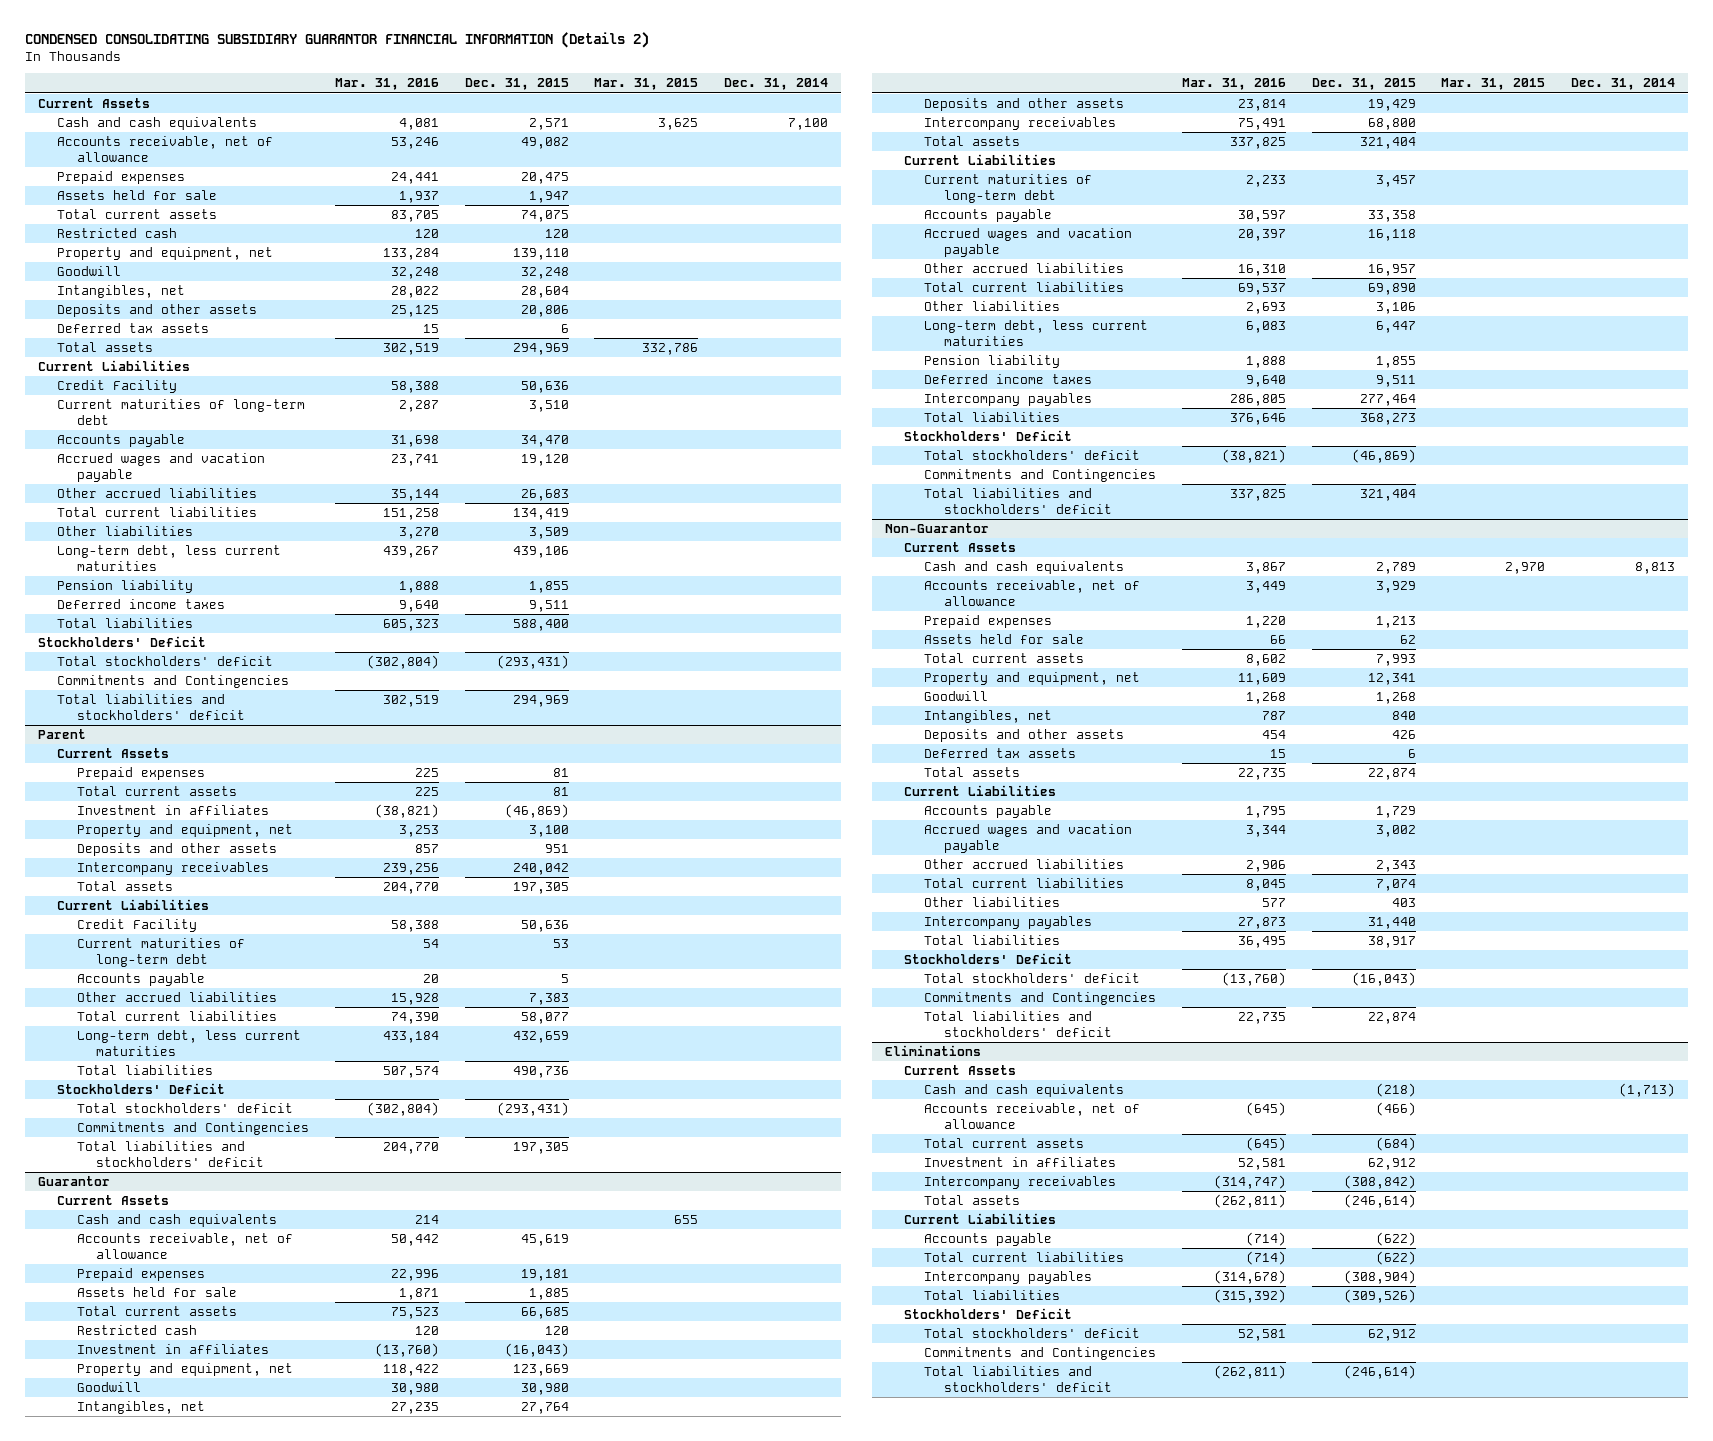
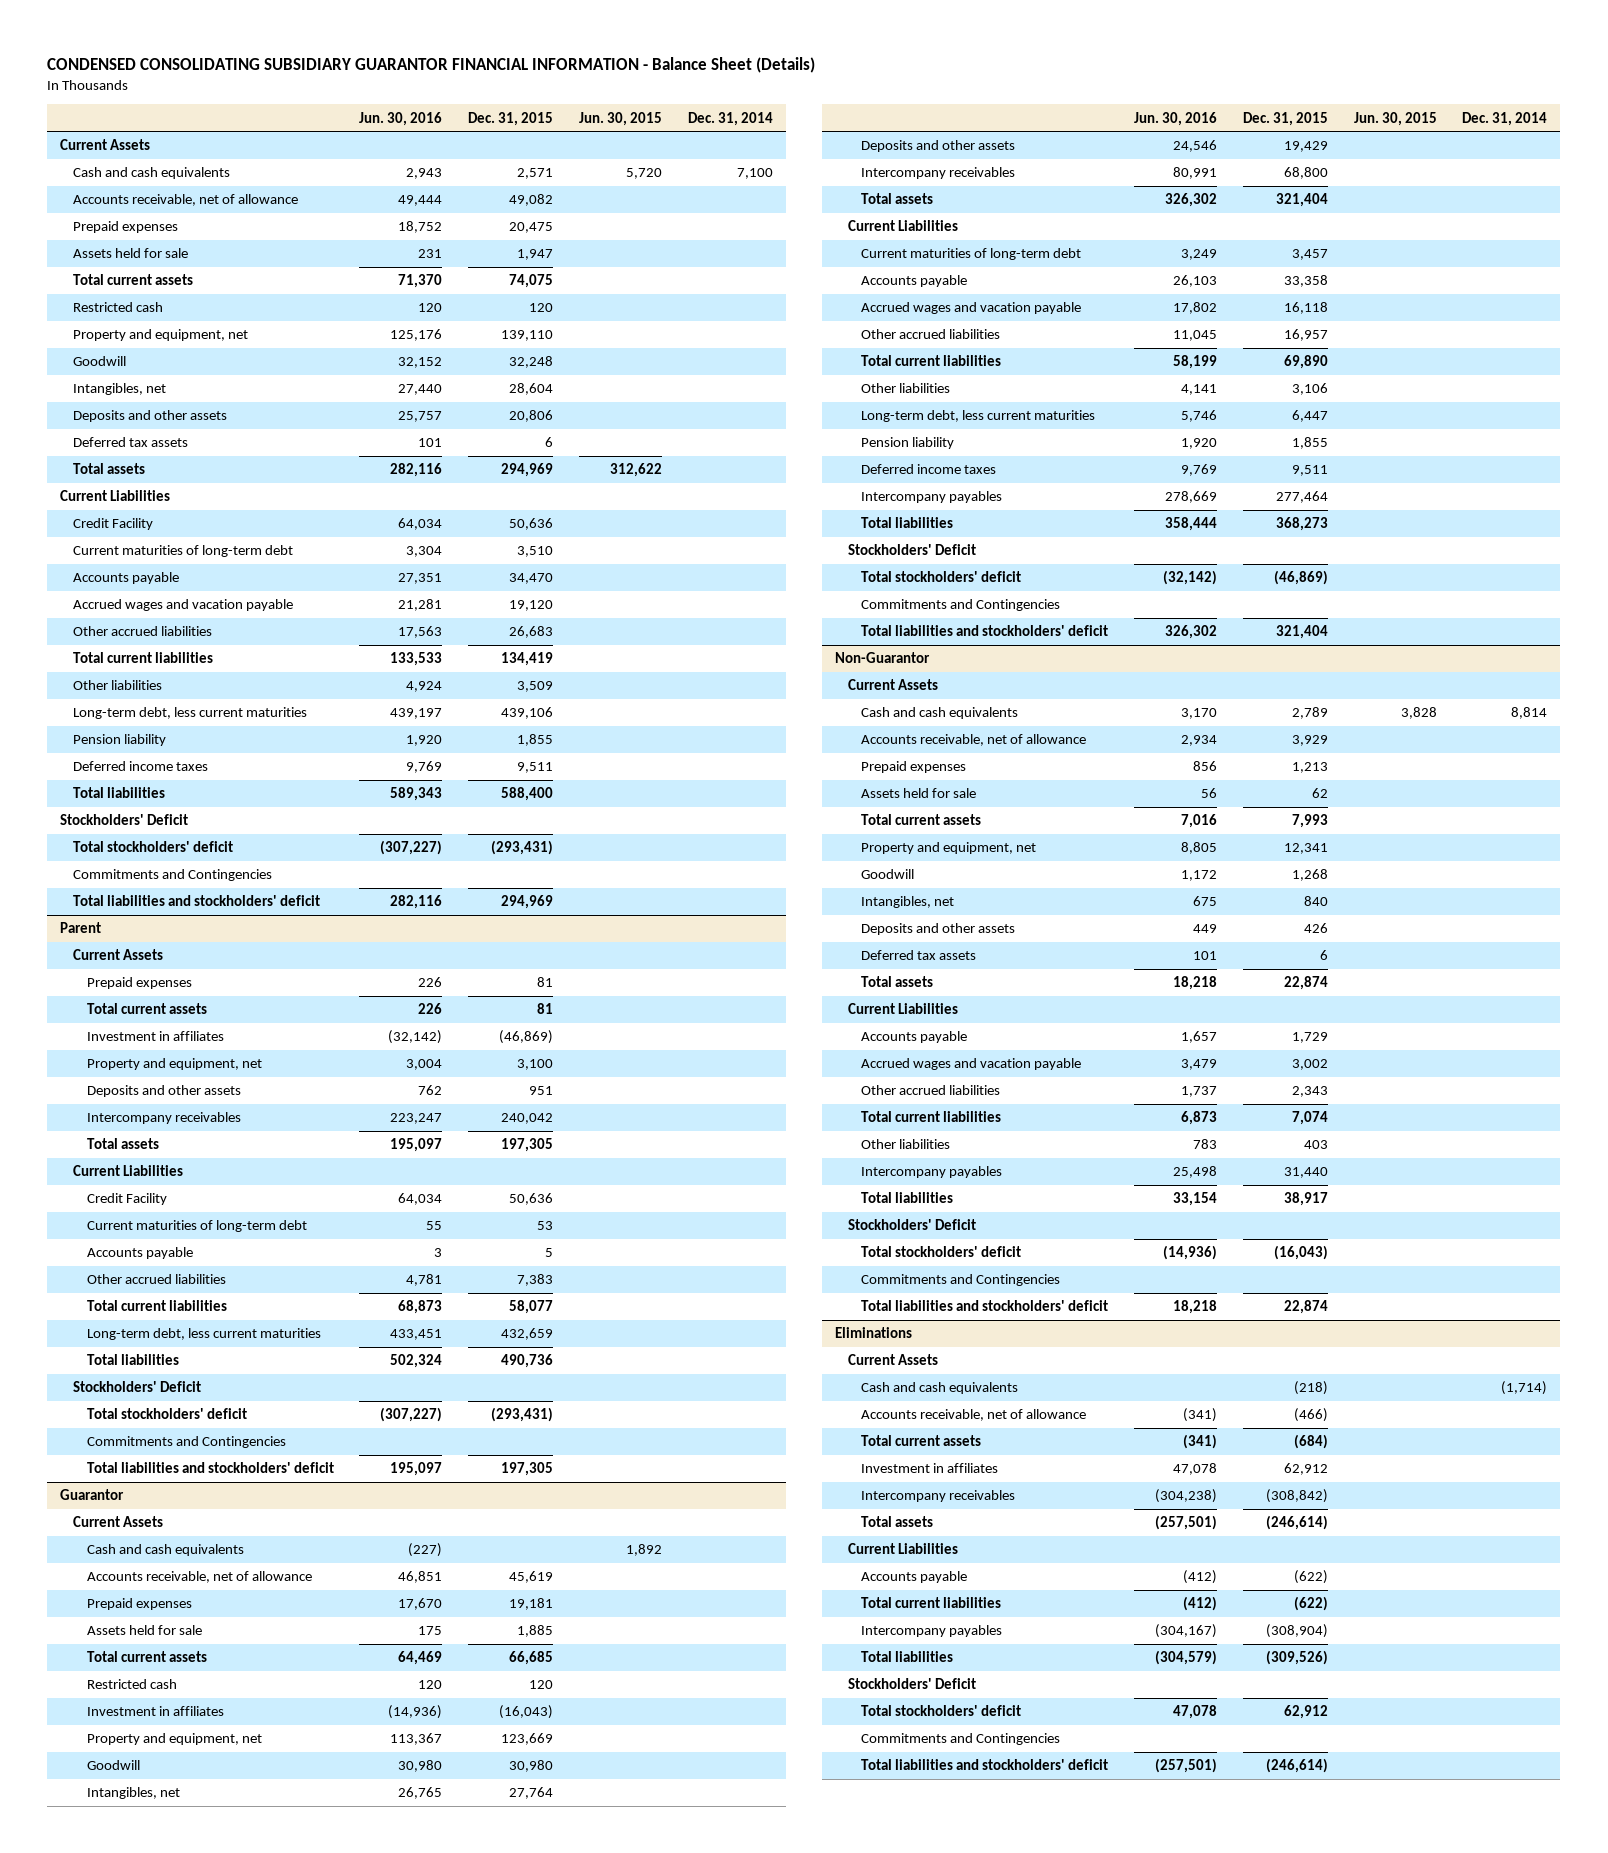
- CONDENSED CONSOLIDATING SUBSIDIARY GUARANTOR FINANCIAL INFORMATION (Details 2)
+ CONDENSED CONSOLIDATING SUBSIDIARY GUARANTOR FINANCIAL INFORMATION - Balance Sheet (Details)
- | Mar. 31, 2016 | Dec. 31, 2015 | Mar. 31, 2015 | Dec. 31, 2014
+ | Jun. 30, 2016 | Dec. 31, 2015 | Jun. 30, 2015 | Dec. 31, 2014
@ Non-Guarantor
- Cash and cash equivalents | 3,867 | 2,789 | 2,970 | 8,813
+ Cash and cash equivalents | 3,170 | 2,789 | 3,828 | 8,814
@ Eliminations
- Cash and cash equivalents | | (218) | | (1,713)
+ Cash and cash equivalents | | (218) | | (1,714)

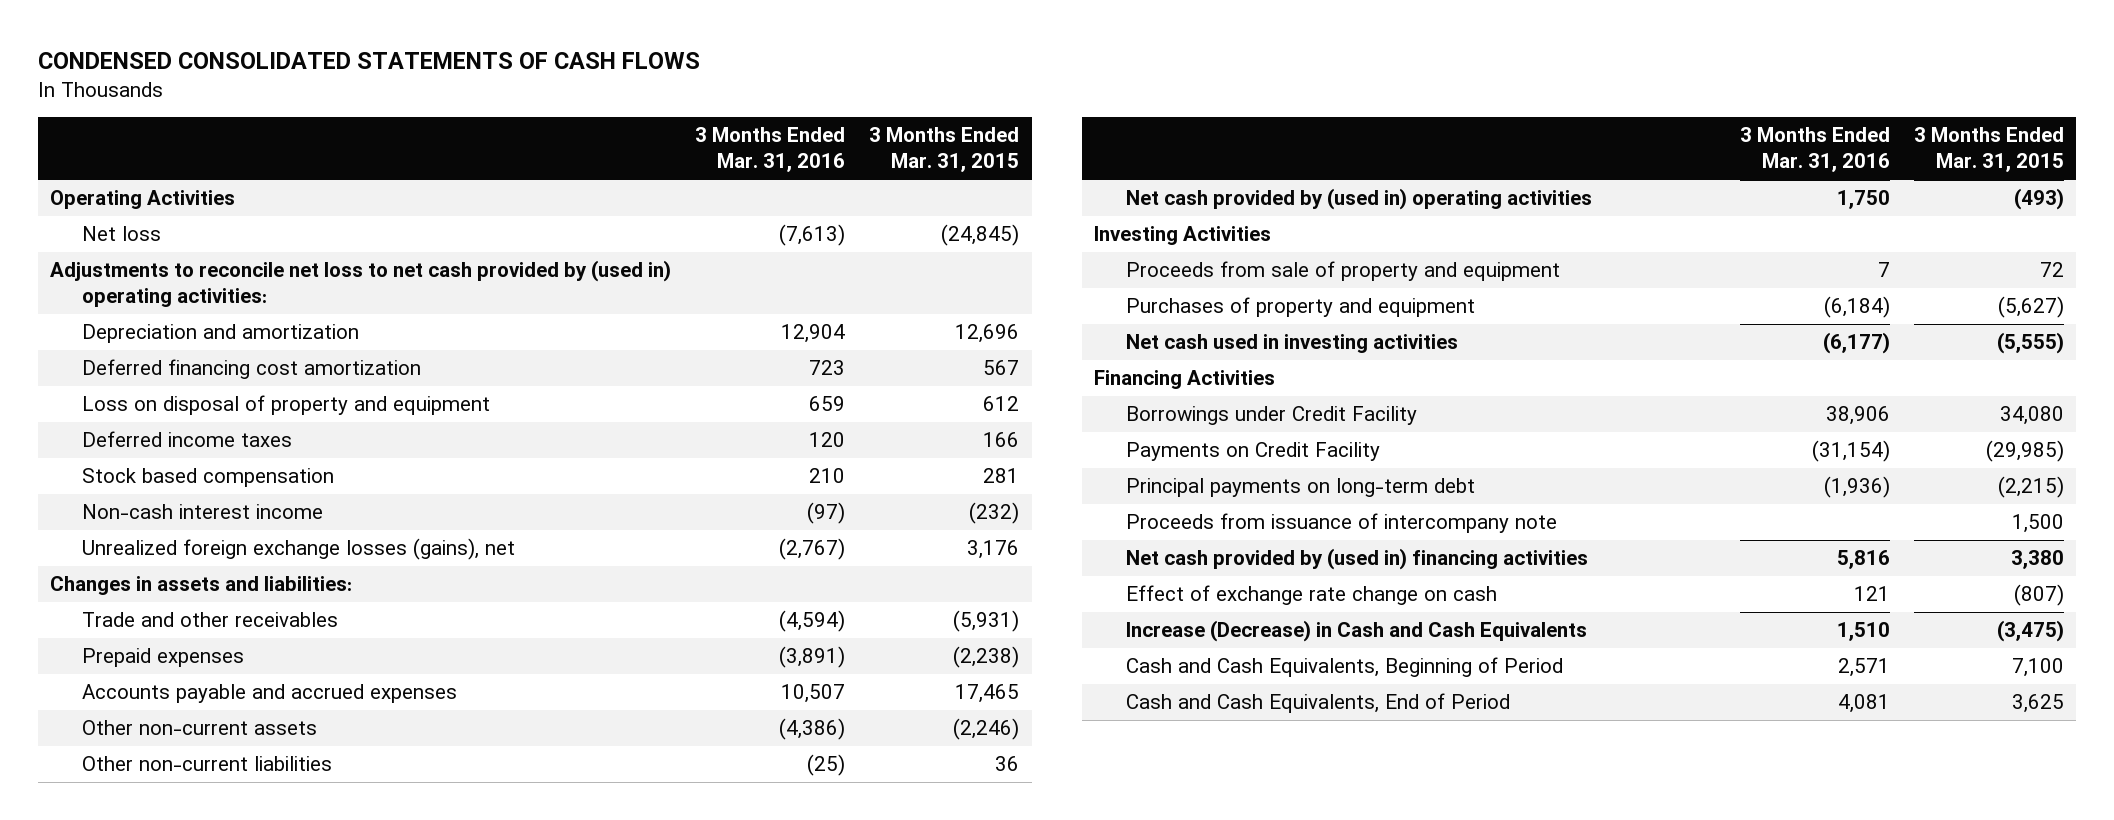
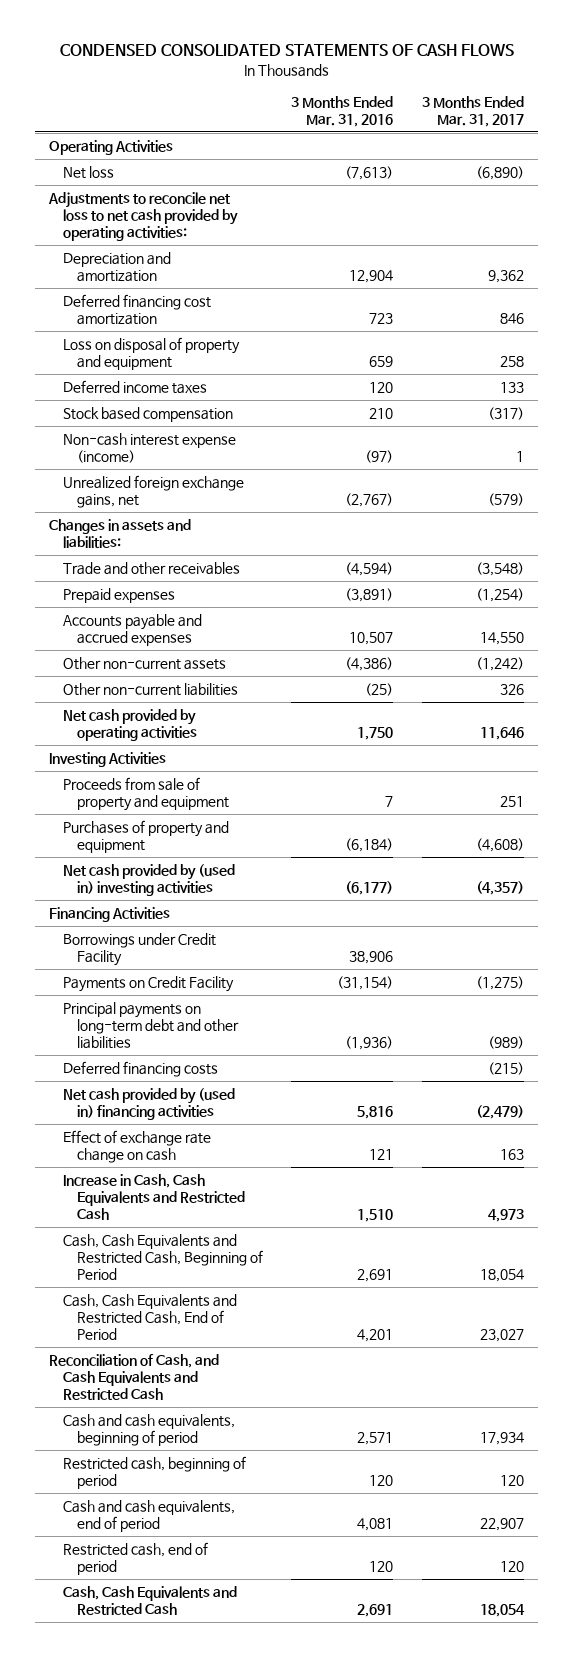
- | 3 Months Ended Mar. 31, 2016 | 3 Months Ended Mar. 31, 2015
+ | 3 Months Ended Mar. 31, 2016 | 3 Months Ended Mar. 31, 2017
- Adjustments to reconcile net loss to net cash provided by (used in) operating activities:
+ Adjustments to reconcile net loss to net cash provided by operating activities:
- Non-cash interest income | (97) | (232)
- Unrealized foreign exchange losses (gains), net | (2,767) | 3,176
+ Non-cash interest expense (income) | (97) | 1
+ Unrealized foreign exchange gains, net | (2,767) | (579)
- Net cash provided by (used in) operating activities | 1,750 | (493)
+ Net cash provided by operating activities | 1,750 | 11,646
- Net cash used in investing activities | (6,177) | (5,555)
+ Net cash provided by (used in) investing activities | (6,177) | (4,357)
- Principal payments on long-term debt | (1,936) | (2,215)
- Proceeds from issuance of intercompany note | | 1,500
+ Principal payments on long-term debt and other liabilities | (1,936) | (989)
+ Deferred financing costs | | (215)
- Increase (Decrease) in Cash and Cash Equivalents | 1,510 | (3,475)
- Cash and Cash Equivalents, Beginning of Period | 2,571 | 7,100
- Cash and Cash Equivalents, End of Period | 4,081 | 3,625
+ Increase in Cash, Cash Equivalents and Restricted Cash | 1,510 | 4,973
+ Cash, Cash Equivalents and Restricted Cash, Beginning of Period | 2,691 | 18,054
+ Cash, Cash Equivalents and Restricted Cash, End of Period | 4,201 | 23,027
+ Reconciliation of Cash, and Cash Equivalents and Restricted Cash
+ Cash and cash equivalents, beginning of period | 2,571 | 17,934
+ Restricted cash, beginning of period | 120 | 120
+ Cash and cash equivalents, end of period | 4,081 | 22,907
+ Restricted cash, end of period | 120 | 120
+ Cash, Cash Equivalents and Restricted Cash | 2,691 | 18,054

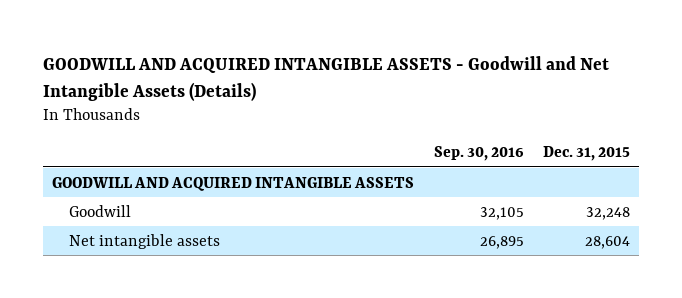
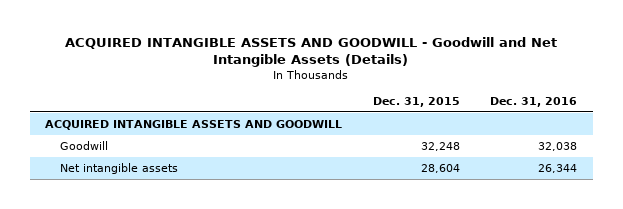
- GOODWILL AND ACQUIRED INTANGIBLE ASSETS - Goodwill and Net Intangible Assets (Details)
+ ACQUIRED INTANGIBLE ASSETS AND GOODWILL - Goodwill and Net Intangible Assets (Details)
- | Sep. 30, 2016 | Dec. 31, 2015
+ | Dec. 31, 2015 | Dec. 31, 2016
- GOODWILL AND ACQUIRED INTANGIBLE ASSETS
+ ACQUIRED INTANGIBLE ASSETS AND GOODWILL

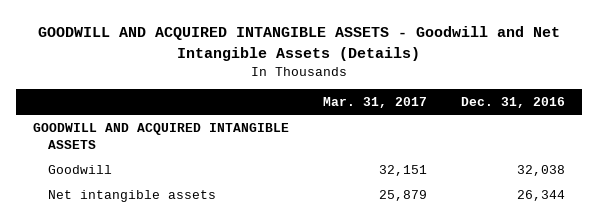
- ACQUIRED INTANGIBLE ASSETS AND GOODWILL - Goodwill and Net Intangible Assets (Details)
+ GOODWILL AND ACQUIRED INTANGIBLE ASSETS - Goodwill and Net Intangible Assets (Details)
- | Dec. 31, 2015 | Dec. 31, 2016
+ | Mar. 31, 2017 | Dec. 31, 2016
- ACQUIRED INTANGIBLE ASSETS AND GOODWILL
+ GOODWILL AND ACQUIRED INTANGIBLE ASSETS

